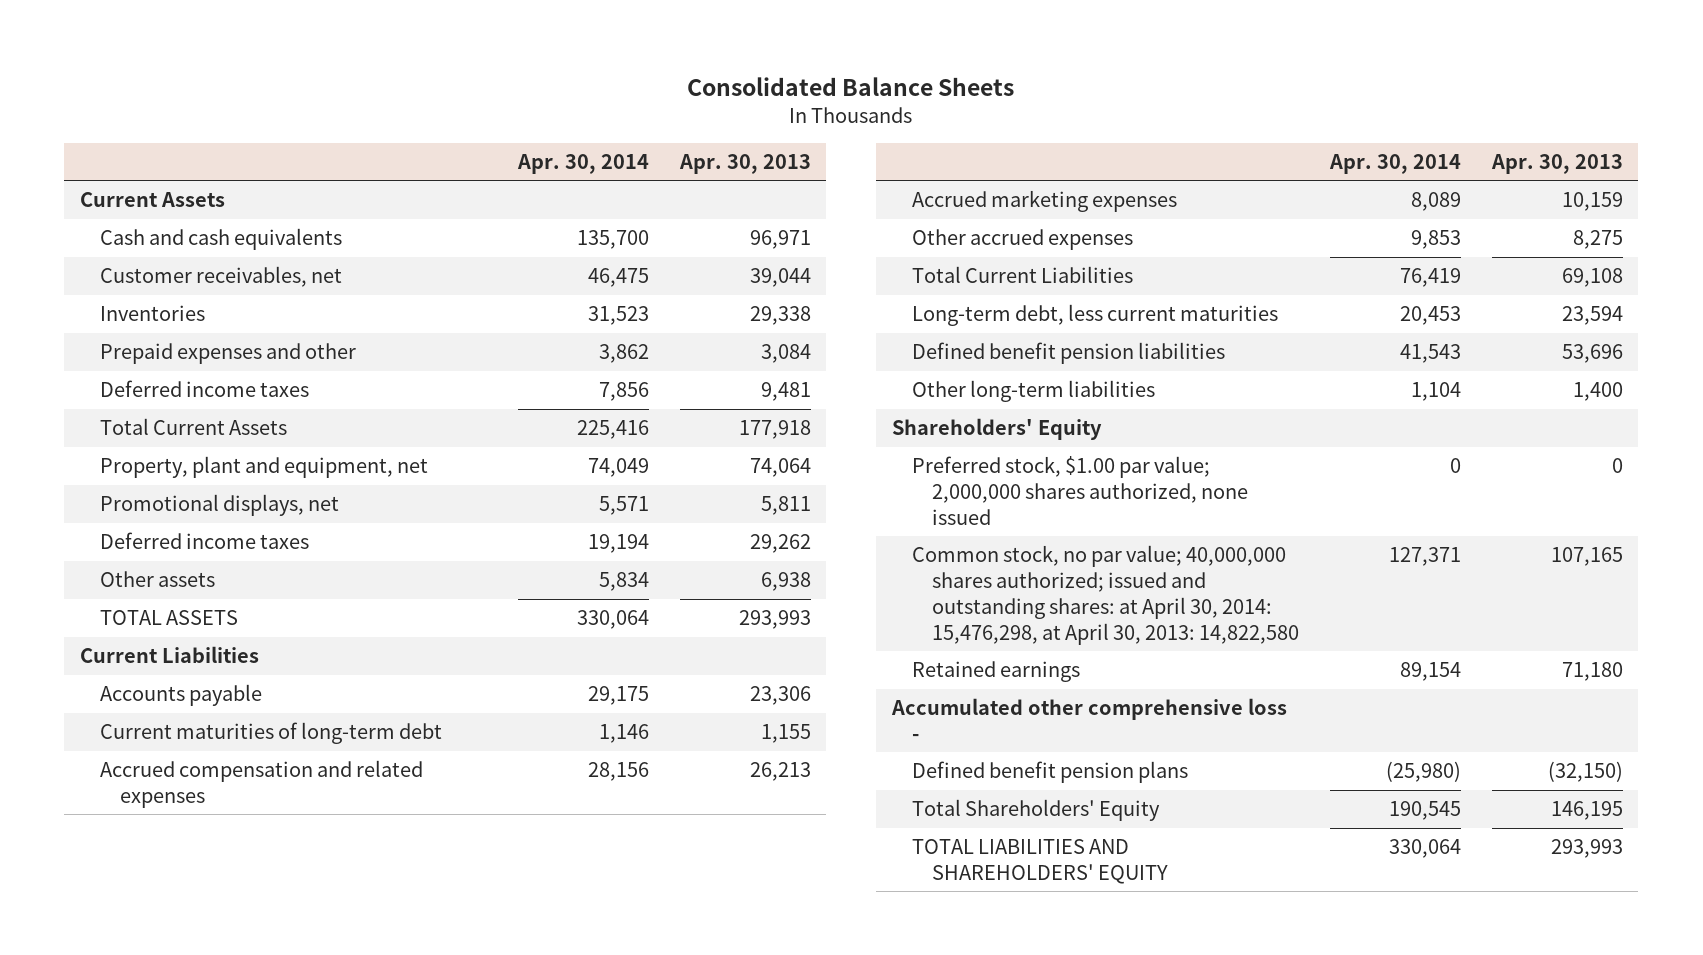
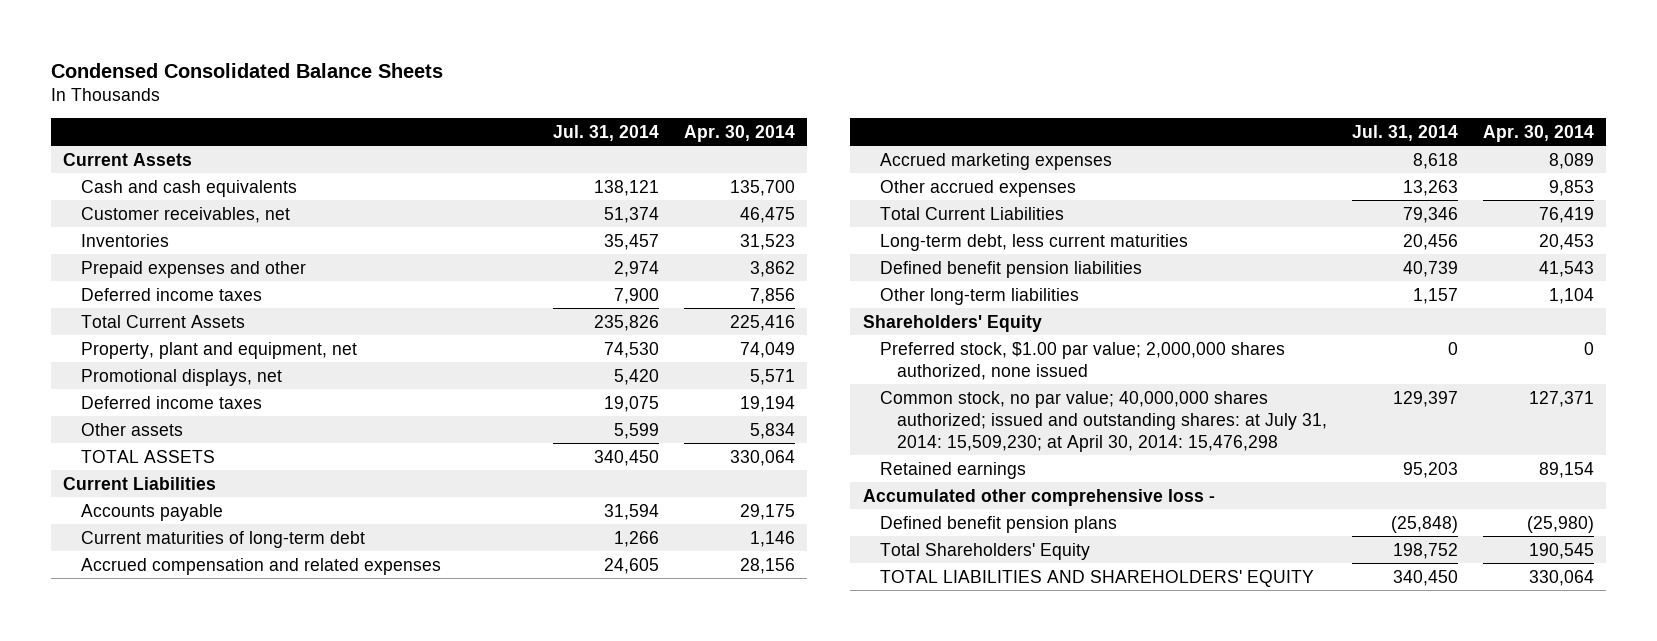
- Consolidated Balance Sheets
+ Condensed Consolidated Balance Sheets
- | Apr. 30, 2014 | Apr. 30, 2013
+ | Jul. 31, 2014 | Apr. 30, 2014
- Common stock, no par value; 40,000,000 shares authorized; issued and outstanding shares: at April 30, 2014: 15,476,298, at April 30, 2013: 14,822,580 | 127,371 | 107,165
+ Common stock, no par value; 40,000,000 shares authorized; issued and outstanding shares: at July 31, 2014: 15,509,230; at April 30, 2014: 15,476,298 | 129,397 | 127,371

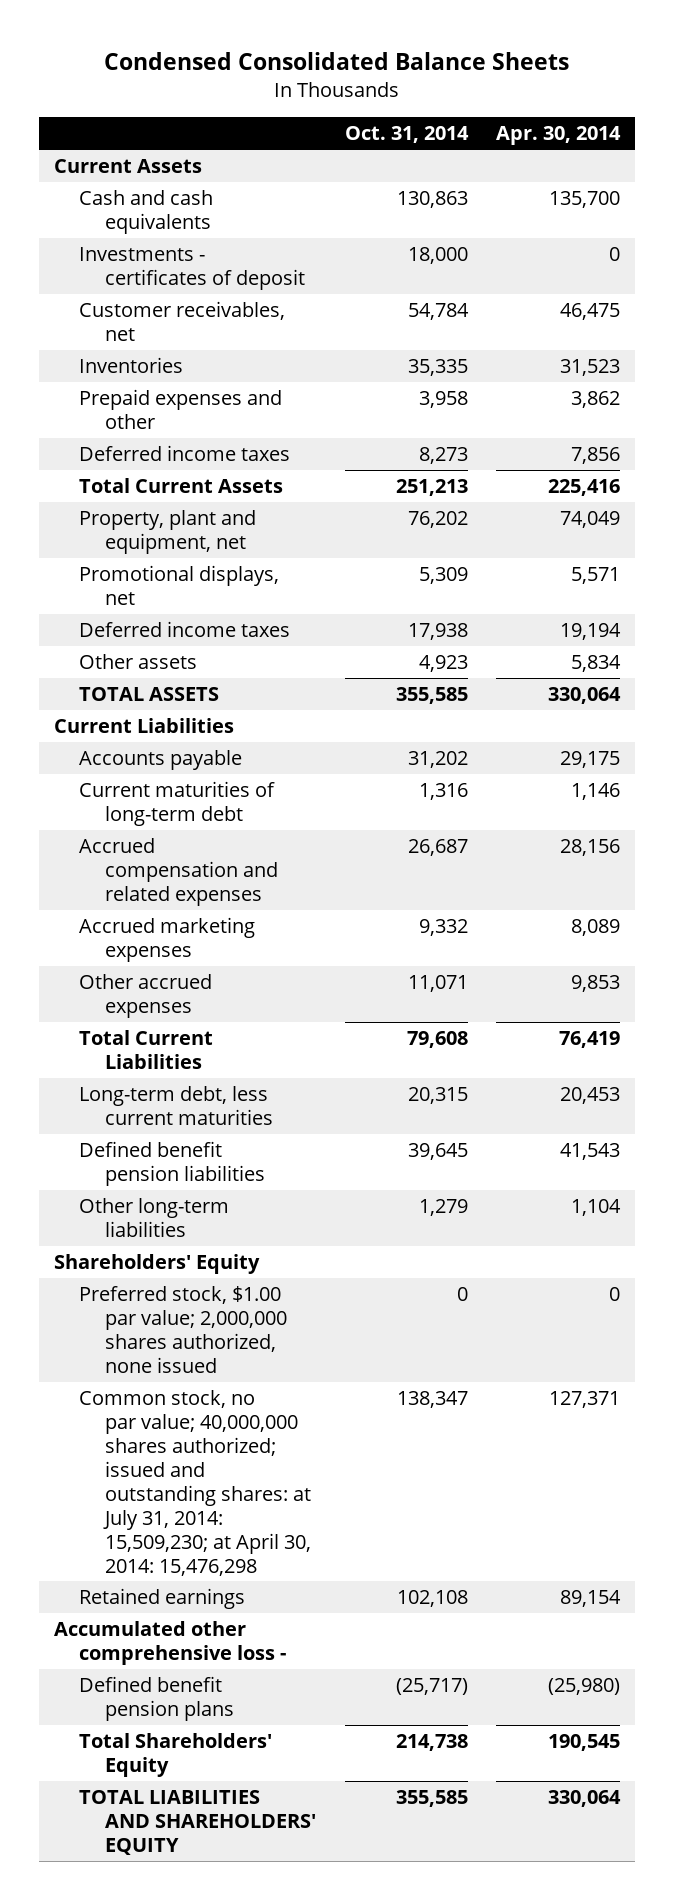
- | Jul. 31, 2014 | Apr. 30, 2014
+ | Oct. 31, 2014 | Apr. 30, 2014
+ Investments - certificates of deposit | 18,000 | 0

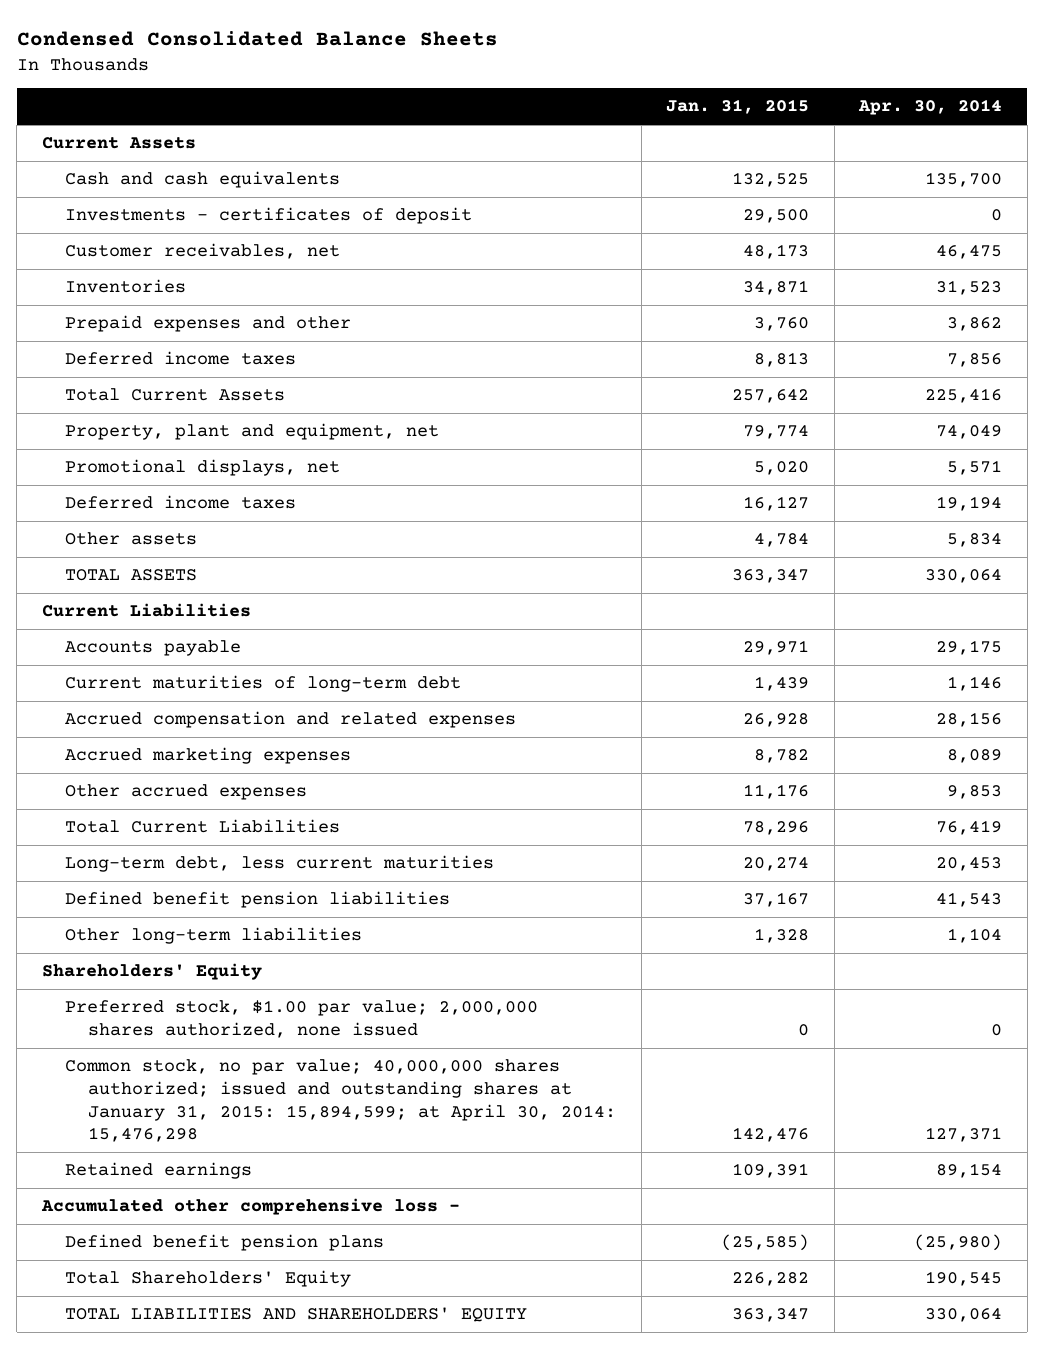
- | Oct. 31, 2014 | Apr. 30, 2014
+ | Jan. 31, 2015 | Apr. 30, 2014
- Common stock, no par value; 40,000,000 shares authorized; issued and outstanding shares: at July 31, 2014: 15,509,230; at April 30, 2014: 15,476,298 | 138,347 | 127,371
+ Common stock, no par value; 40,000,000 shares authorized; issued and outstanding shares at January 31, 2015: 15,894,599; at April 30, 2014: 15,476,298 | 142,476 | 127,371

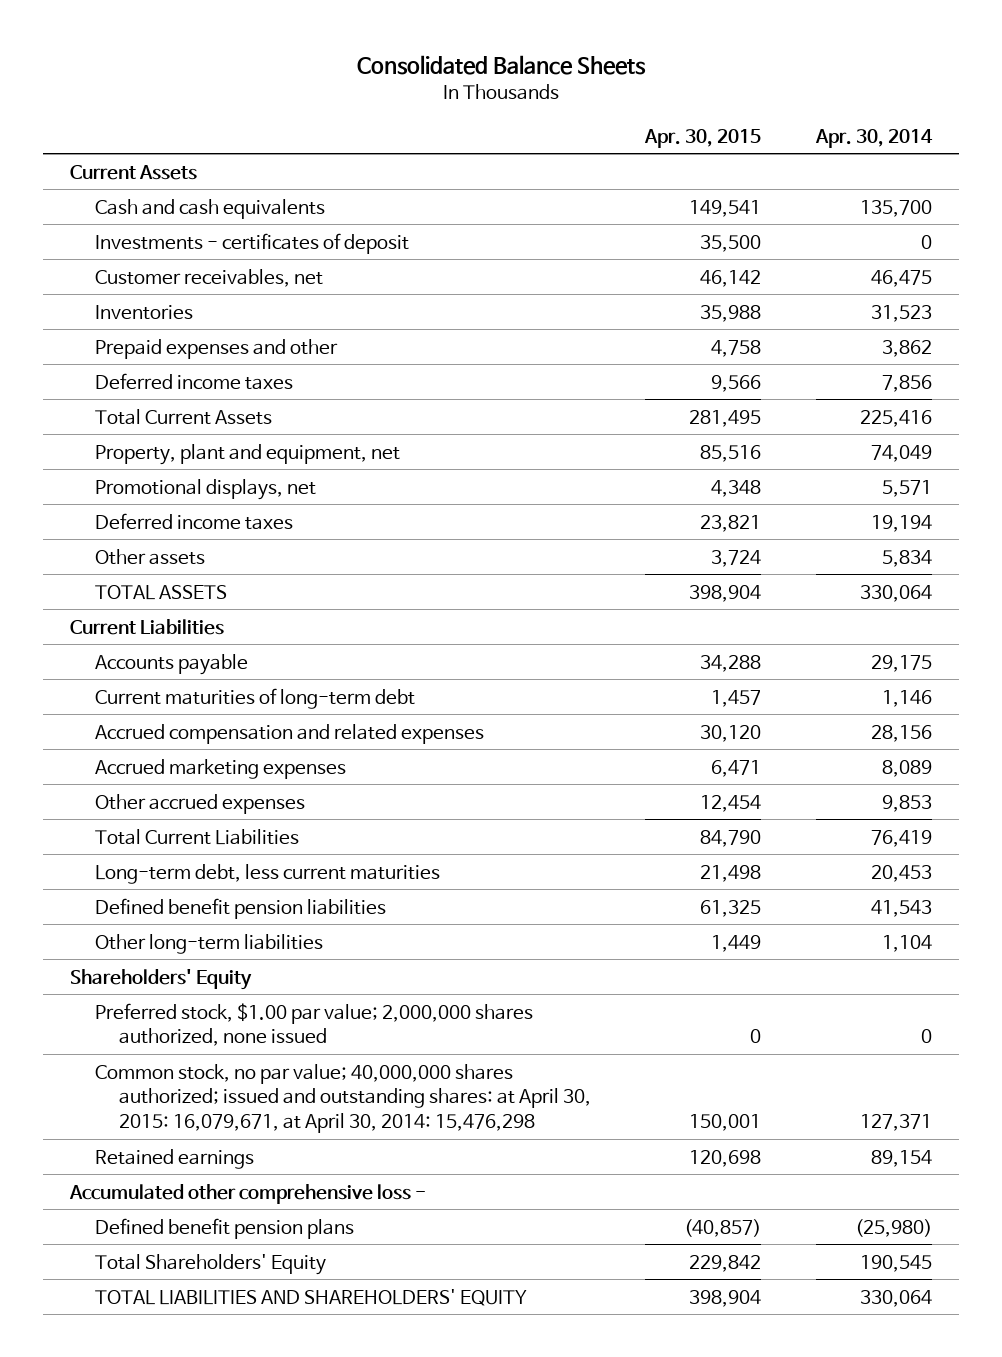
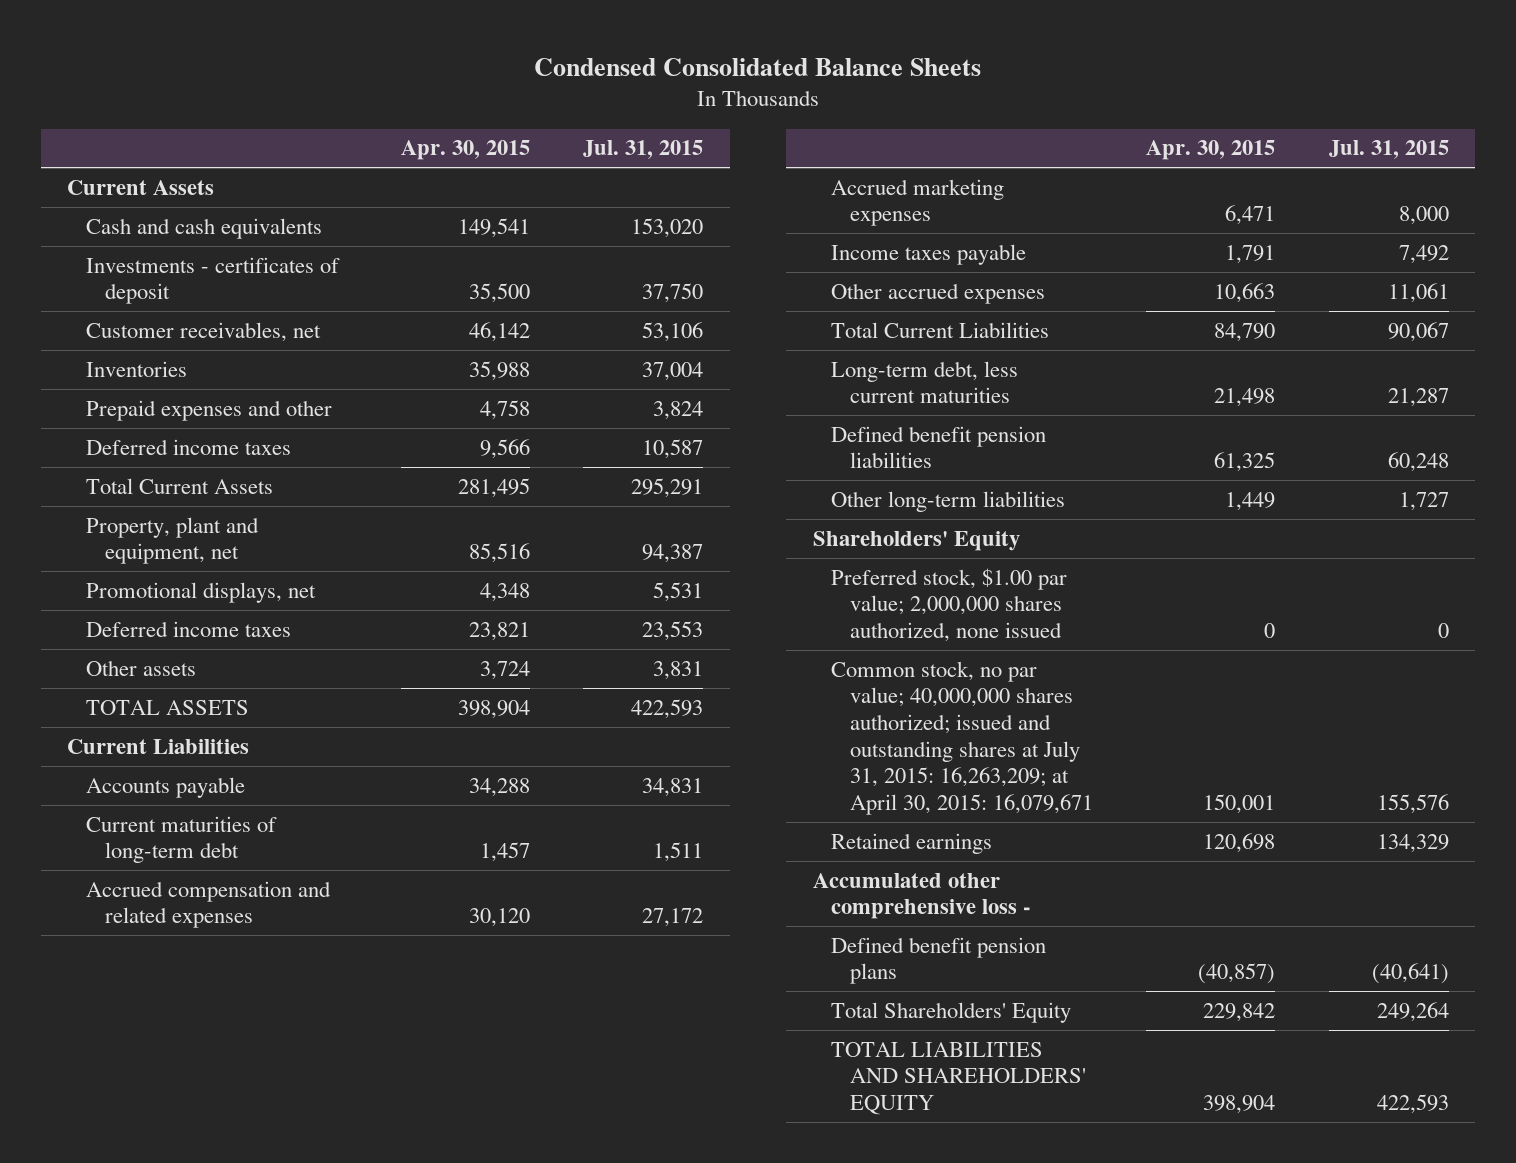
- Consolidated Balance Sheets
+ Condensed Consolidated Balance Sheets
- | Apr. 30, 2015 | Apr. 30, 2014
+ | Apr. 30, 2015 | Jul. 31, 2015
- Other accrued expenses | 12,454 | 9,853
+ Income taxes payable | 1,791 | 7,492
+ Other accrued expenses | 10,663 | 11,061
- Common stock, no par value; 40,000,000 shares authorized; issued and outstanding shares: at April 30, 2015: 16,079,671, at April 30, 2014: 15,476,298 | 150,001 | 127,371
+ Common stock, no par value; 40,000,000 shares authorized; issued and outstanding shares at July 31, 2015: 16,263,209; at April 30, 2015: 16,079,671 | 150,001 | 155,576

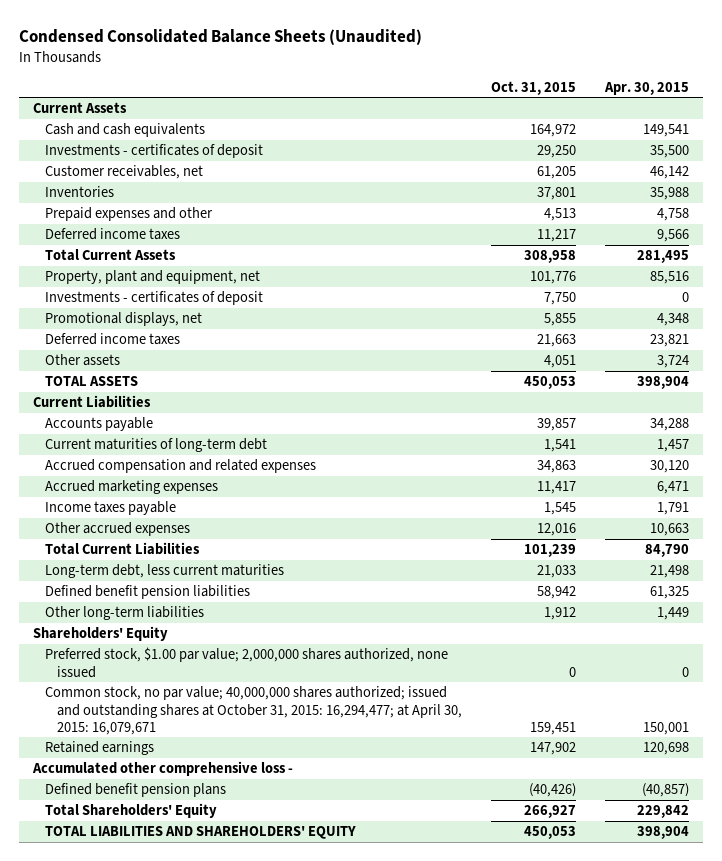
- Condensed Consolidated Balance Sheets
+ Condensed Consolidated Balance Sheets (Unaudited)
- | Apr. 30, 2015 | Jul. 31, 2015
+ | Oct. 31, 2015 | Apr. 30, 2015
+ Investments - certificates of deposit | 7,750 | 0
- Common stock, no par value; 40,000,000 shares authorized; issued and outstanding shares at July 31, 2015: 16,263,209; at April 30, 2015: 16,079,671 | 150,001 | 155,576
+ Common stock, no par value; 40,000,000 shares authorized; issued and outstanding shares at October 31, 2015: 16,294,477; at April 30, 2015: 16,079,671 | 159,451 | 150,001

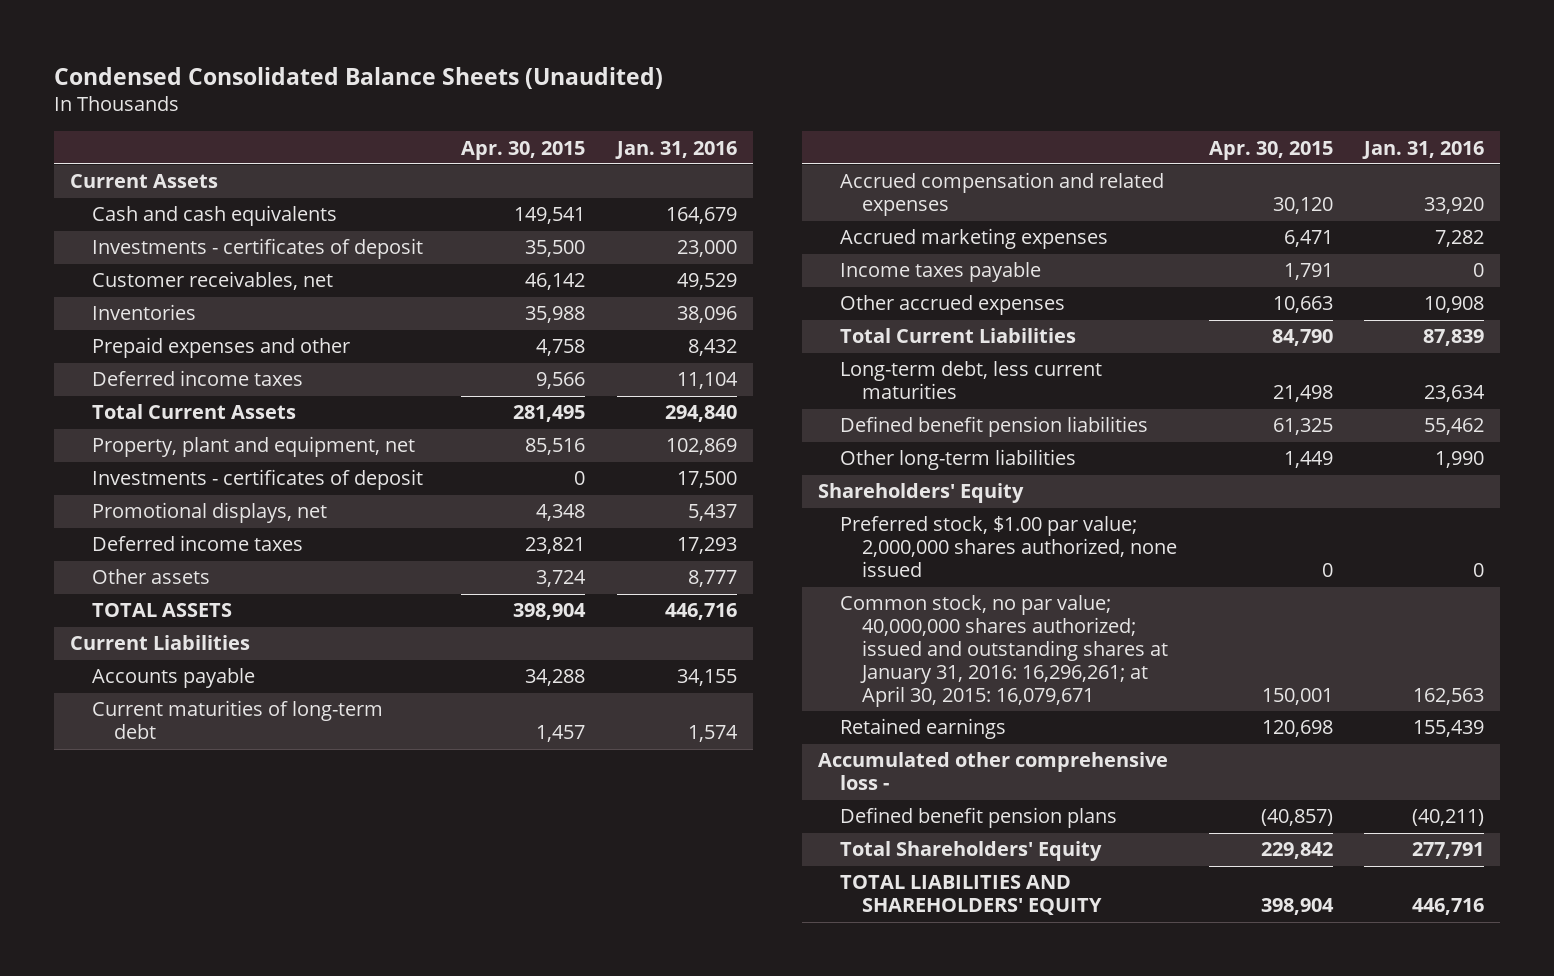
- | Oct. 31, 2015 | Apr. 30, 2015
+ | Apr. 30, 2015 | Jan. 31, 2016
- Common stock, no par value; 40,000,000 shares authorized; issued and outstanding shares at October 31, 2015: 16,294,477; at April 30, 2015: 16,079,671 | 159,451 | 150,001
+ Common stock, no par value; 40,000,000 shares authorized; issued and outstanding shares at January 31, 2016: 16,296,261; at April 30, 2015: 16,079,671 | 150,001 | 162,563

